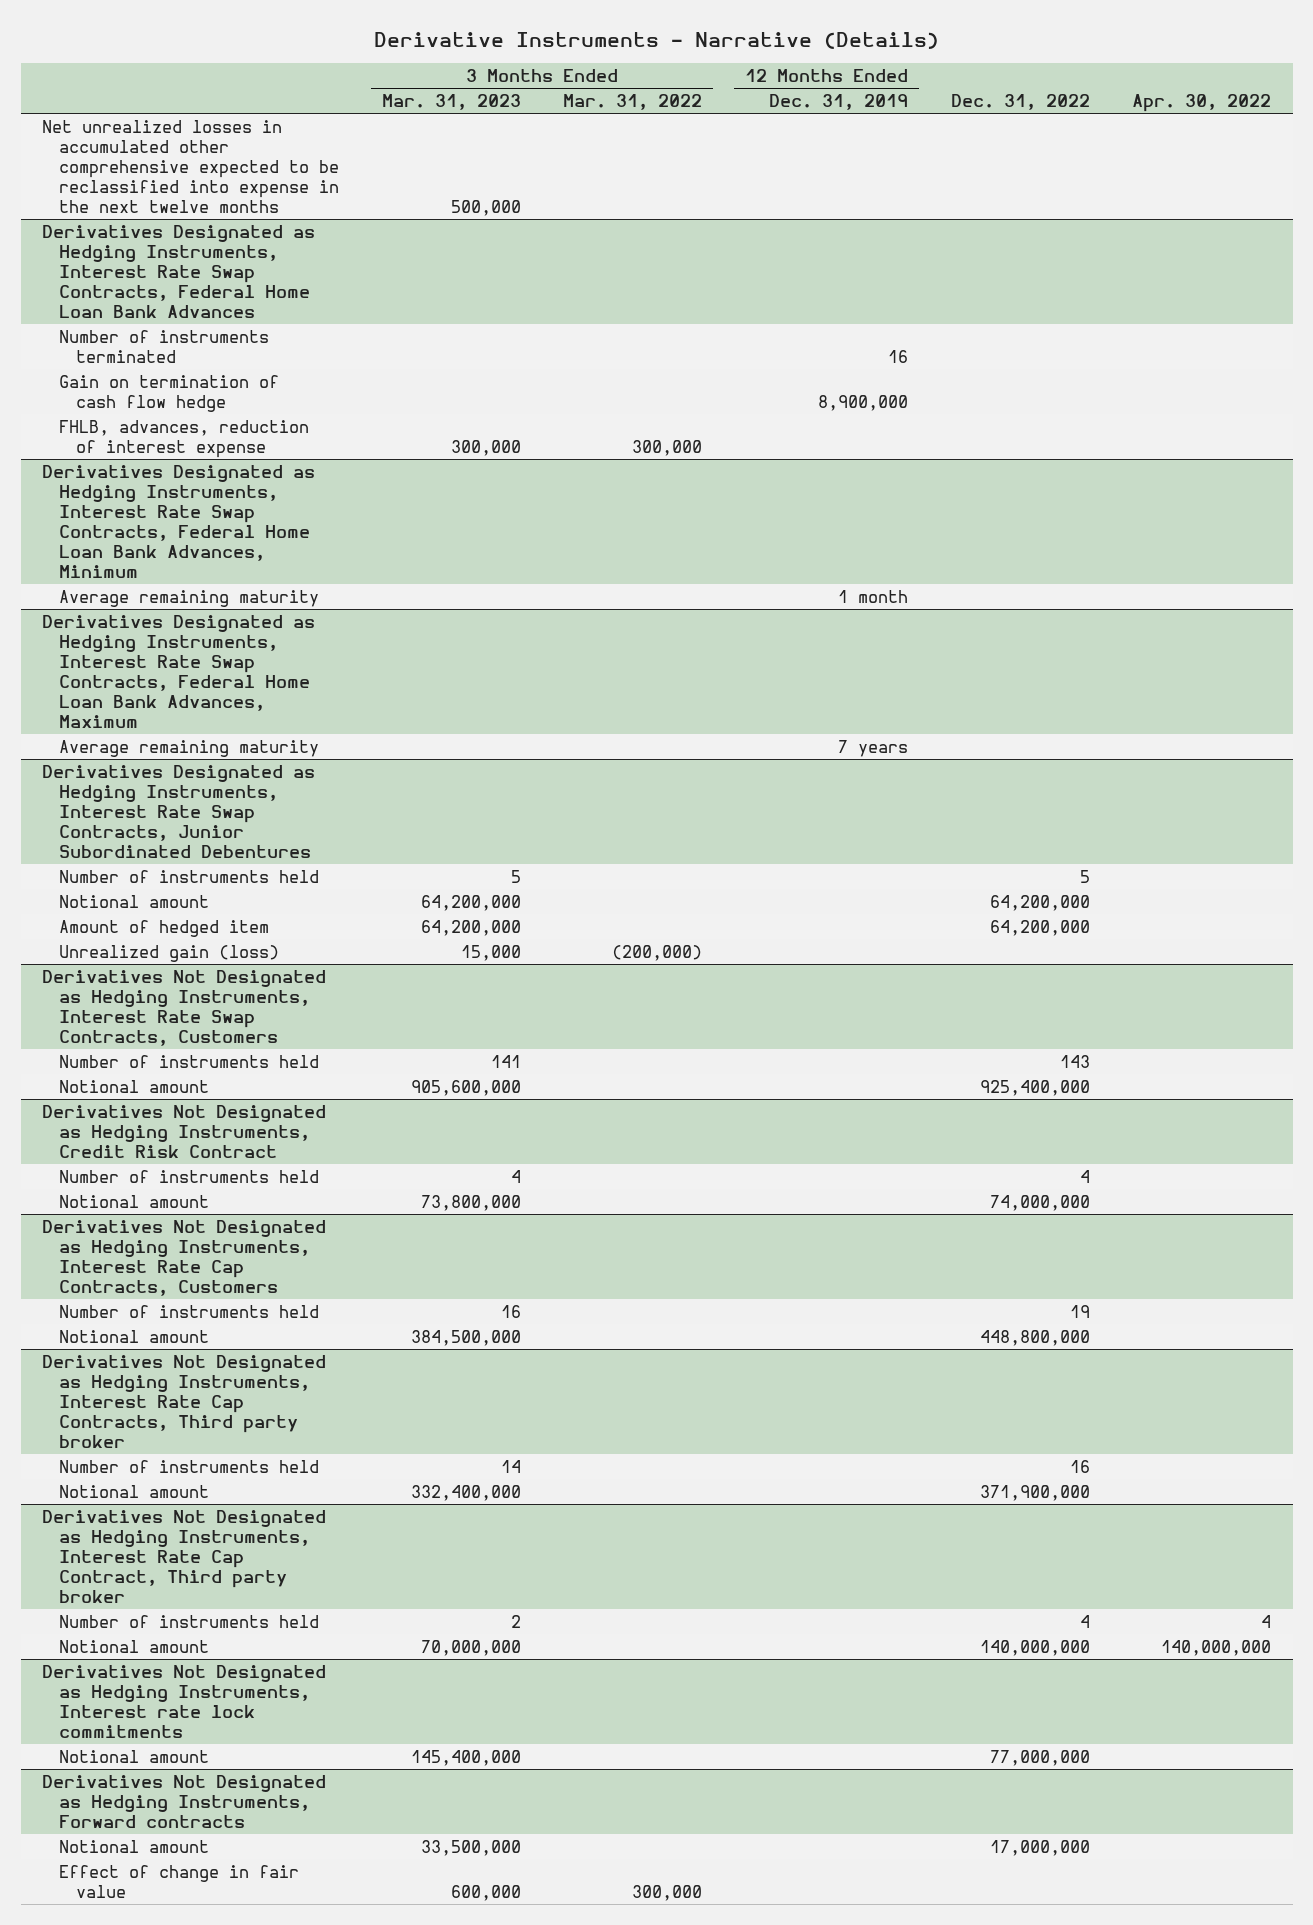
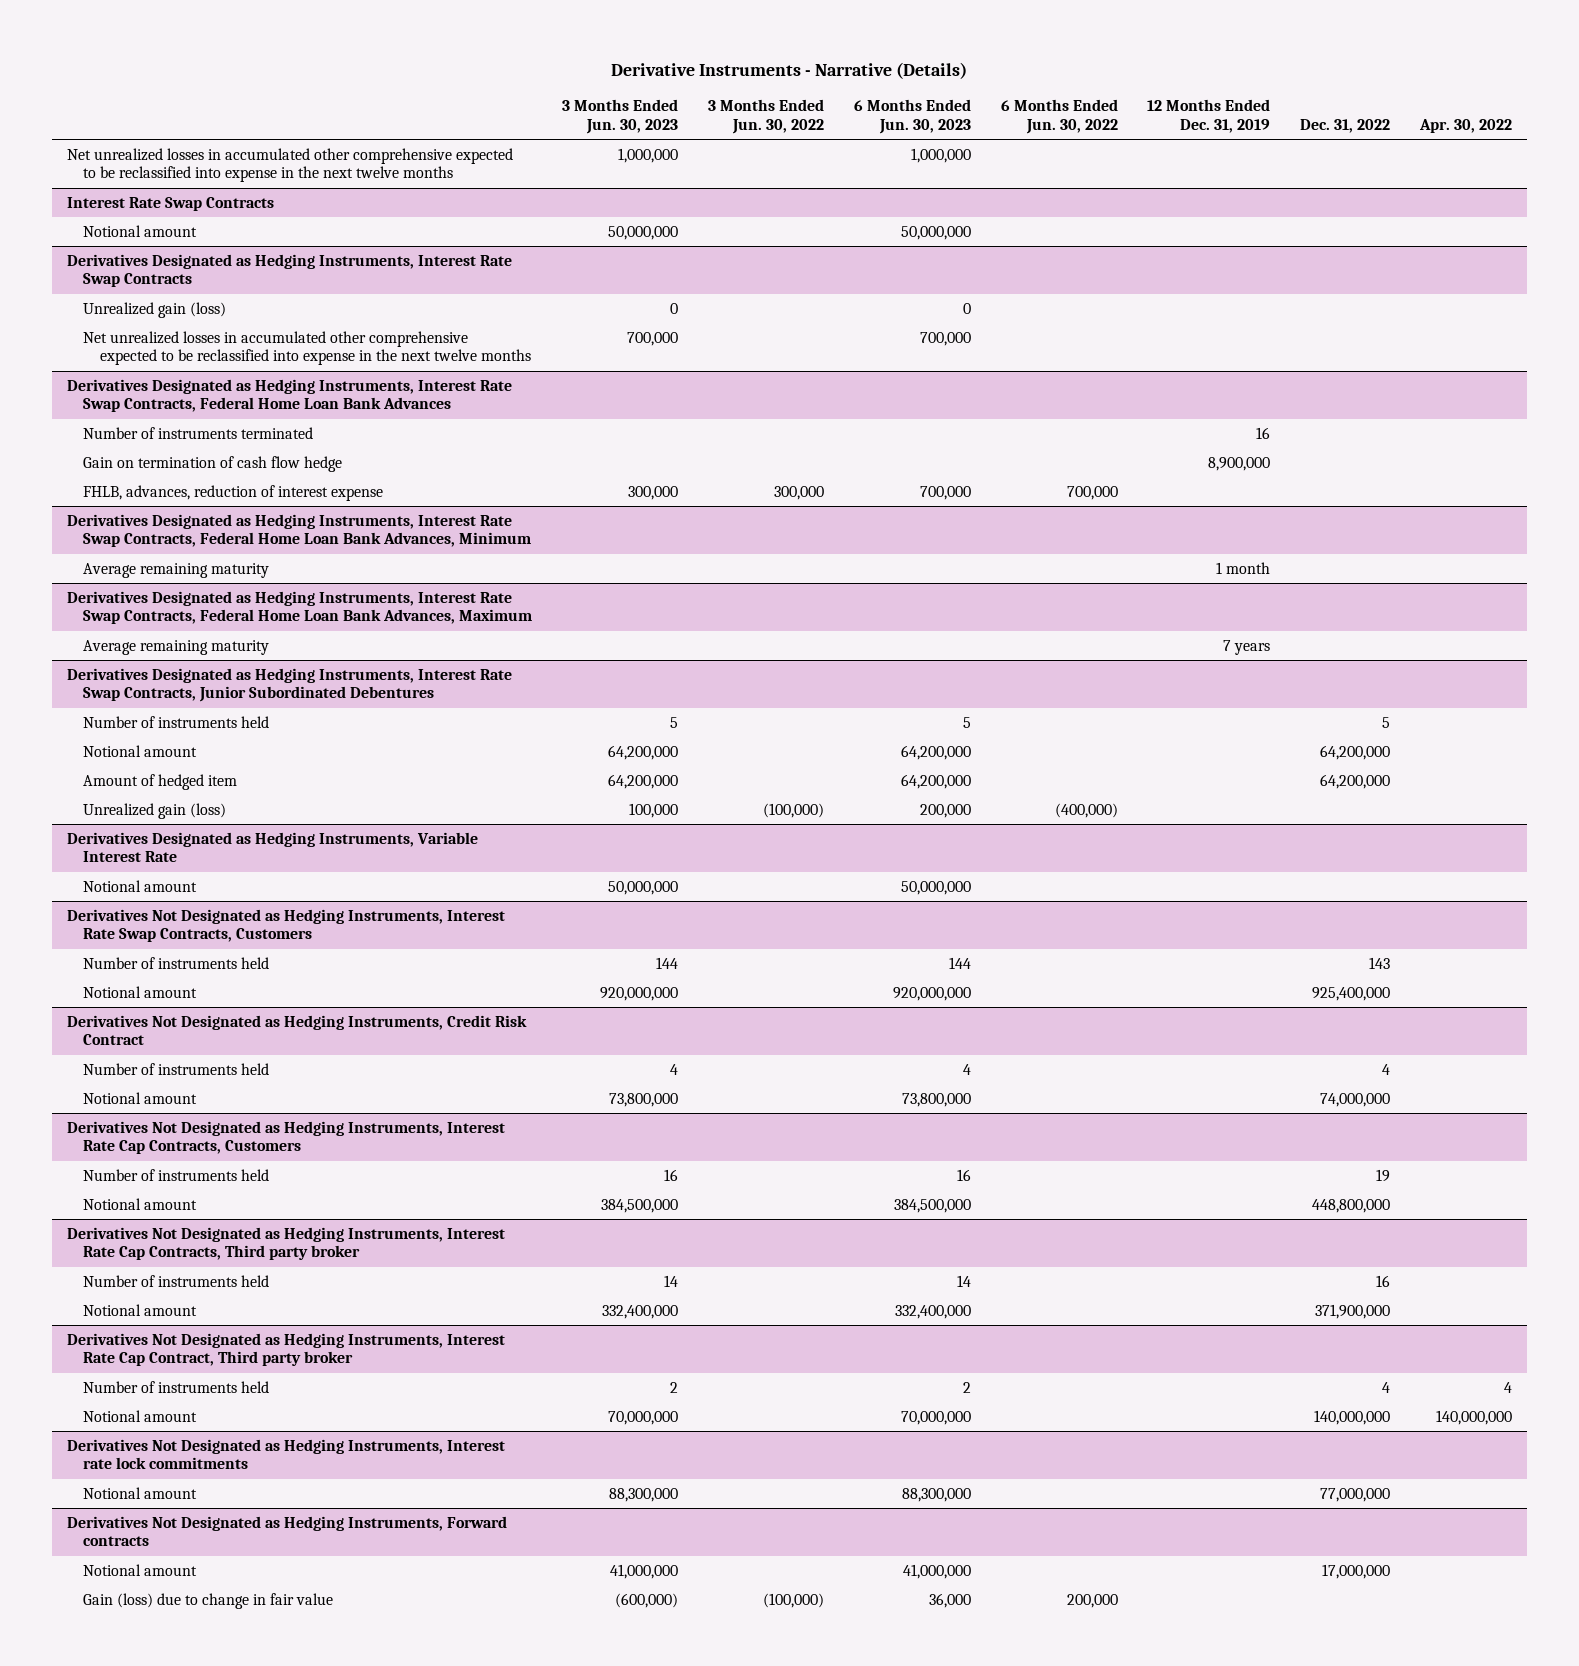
- | 3 Months Ended Mar. 31, 2023 | 3 Months Ended Mar. 31, 2022 | 12 Months Ended Dec. 31, 2019 | Dec. 31, 2022 | Apr. 30, 2022
+ | 3 Months Ended Jun. 30, 2023 | 3 Months Ended Jun. 30, 2022 | 6 Months Ended Jun. 30, 2023 | 6 Months Ended Jun. 30, 2022 | 12 Months Ended Dec. 31, 2019 | Dec. 31, 2022 | Apr. 30, 2022
+ Interest Rate Swap Contracts
+ Notional amount | 50,000,000 | | 50,000,000 | | | |
+ Derivatives Designated as Hedging Instruments, Interest Rate Swap Contracts
+ Unrealized gain (loss) | 0 | | 0 | | | |
+ Net unrealized losses in accumulated other comprehensive expected to be reclassified into expense in the next twelve months | 700,000 | | 700,000 | | | |
+ Derivatives Designated as Hedging Instruments, Variable Interest Rate
+ Notional amount | 50,000,000 | | 50,000,000 | | | |
@ Derivatives Not Designated as Hedging Instruments, Forward contracts
- Effect of change in fair value | 600,000 | 300,000 | | |
+ Gain (loss) due to change in fair value | (600,000) | (100,000) | 36,000 | 200,000 | | |

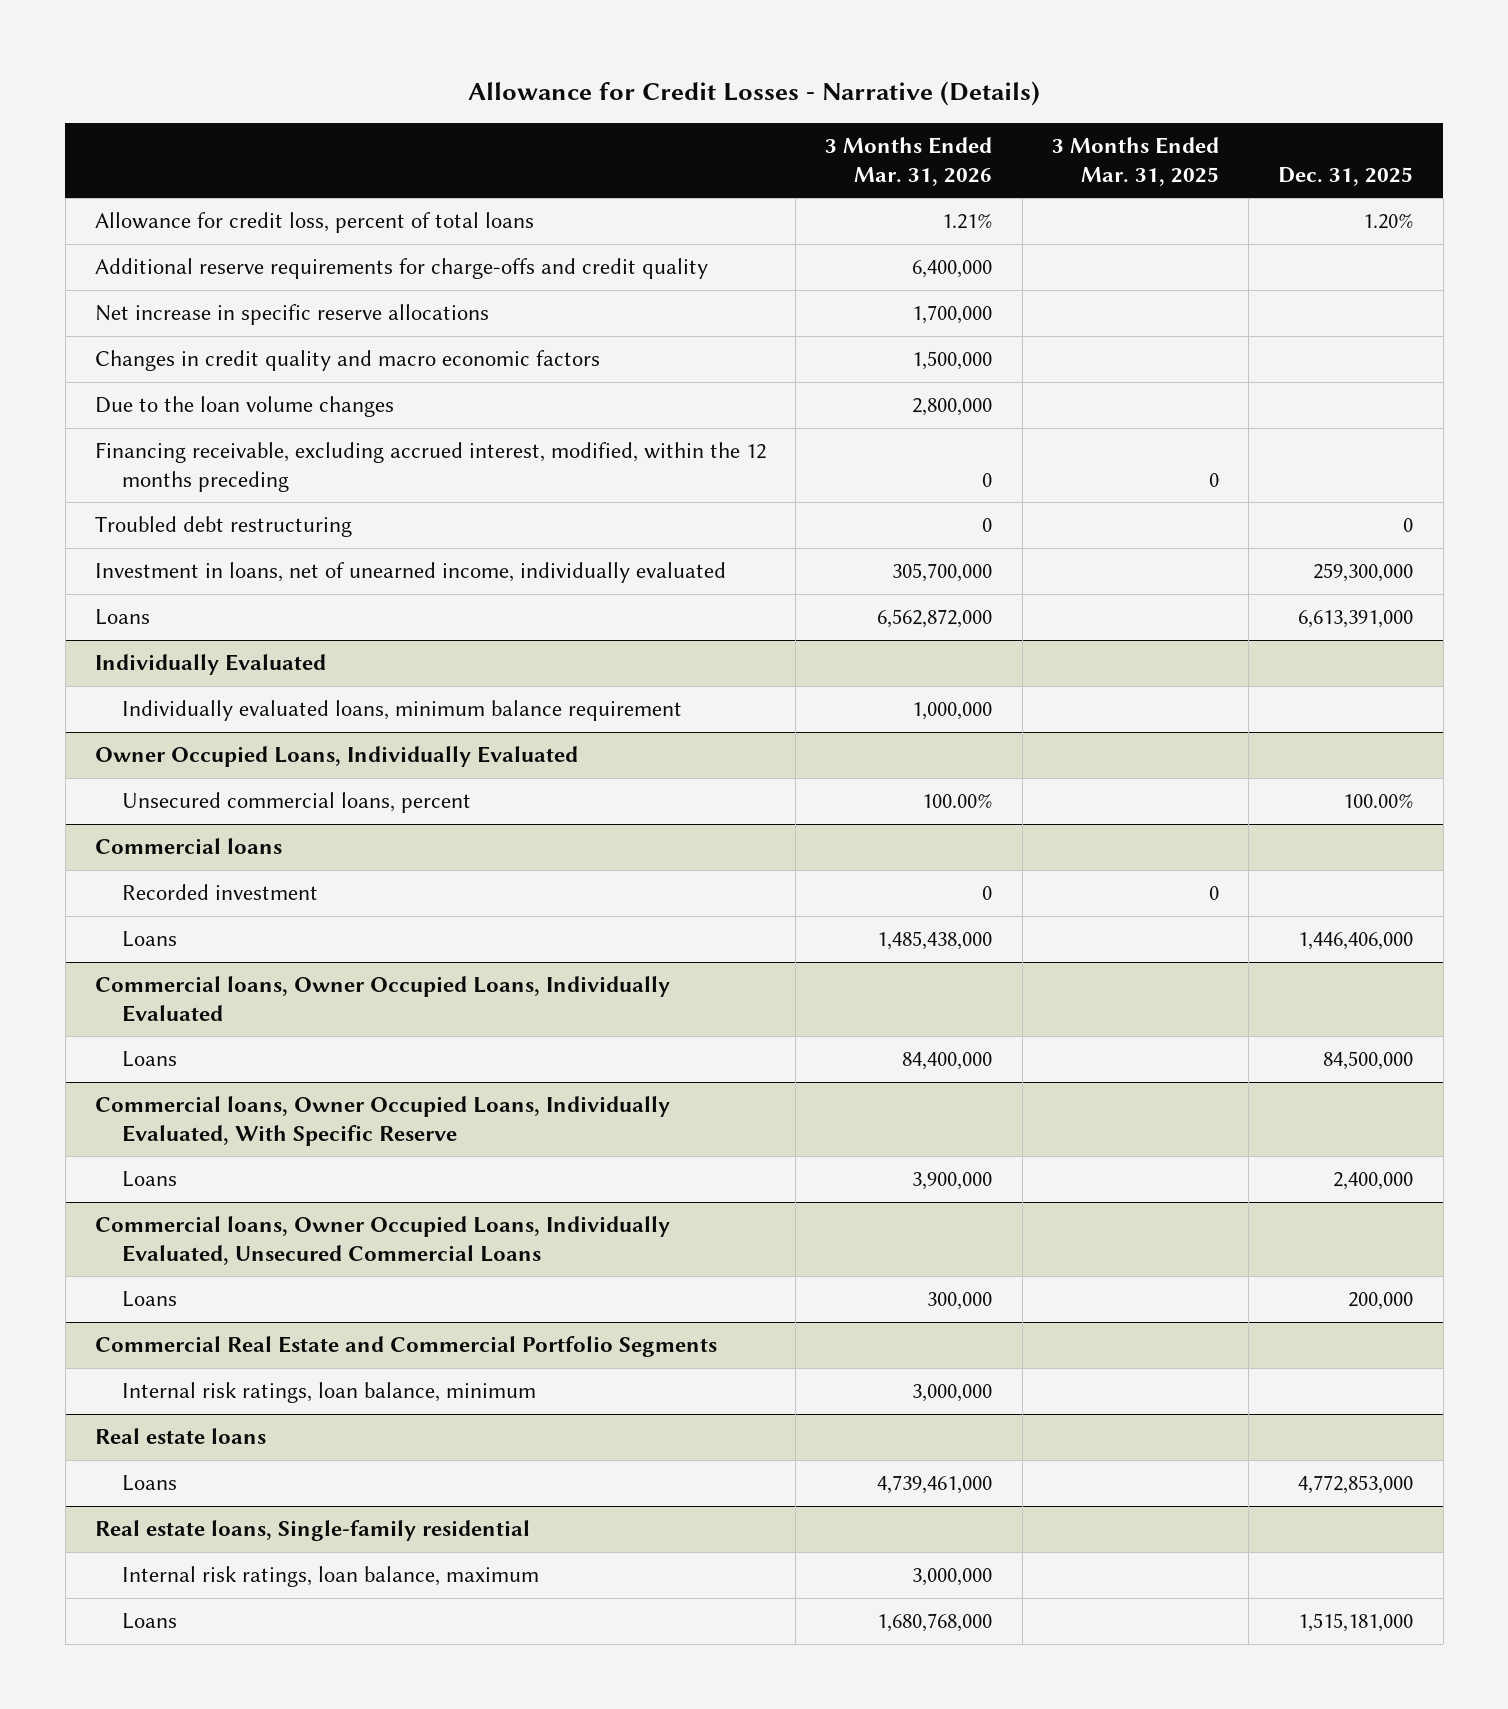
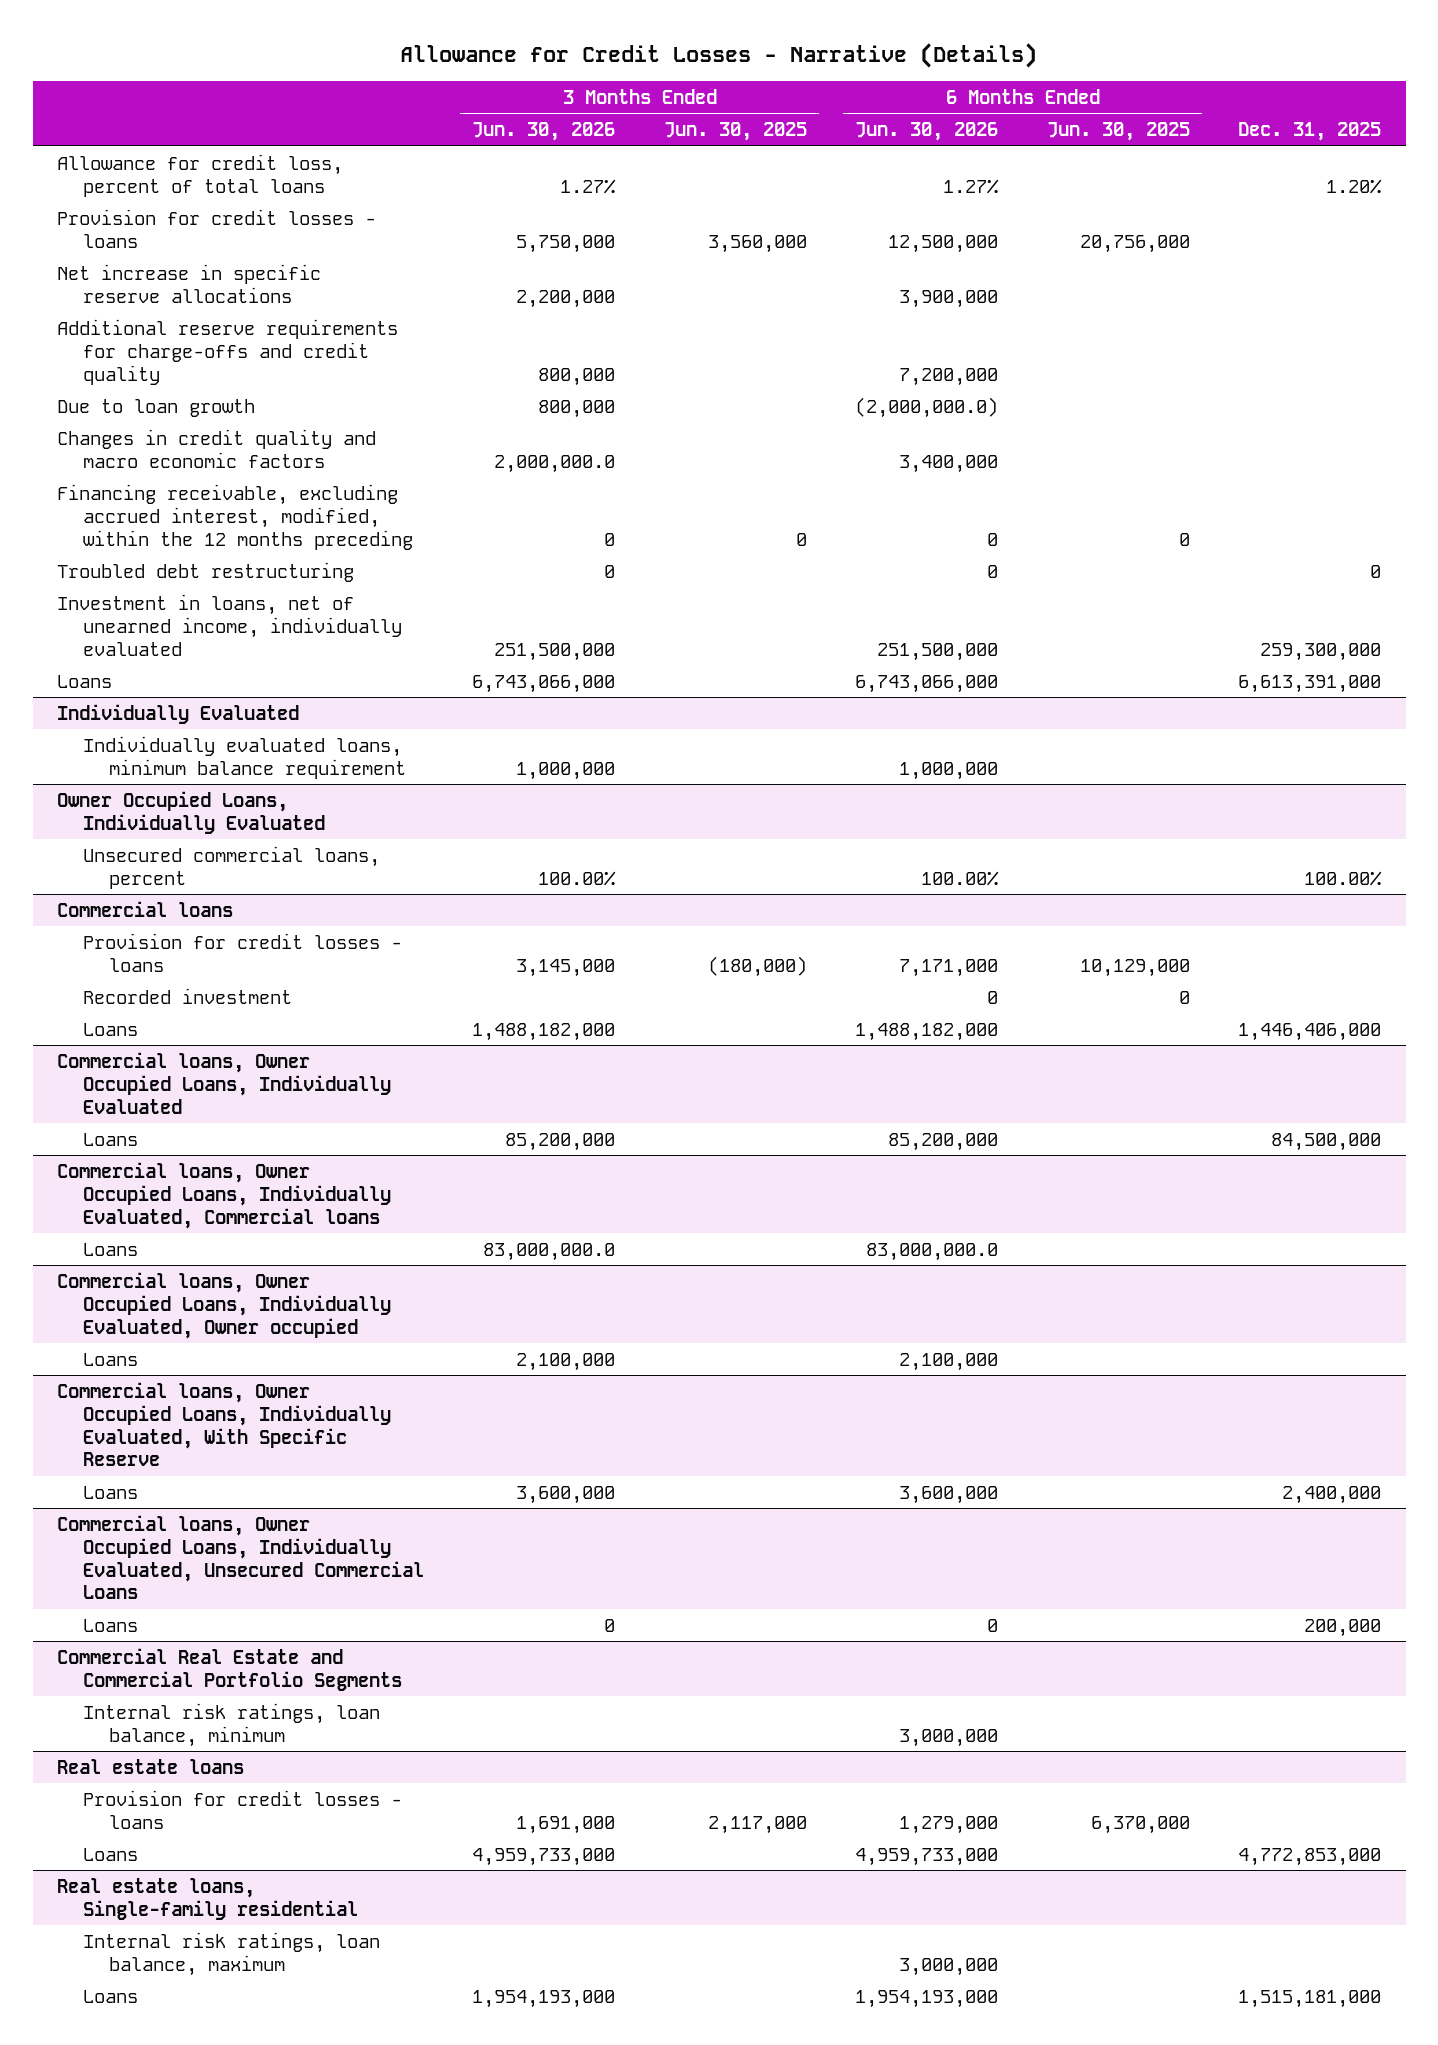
- | 3 Months Ended Mar. 31, 2026 | 3 Months Ended Mar. 31, 2025 | Dec. 31, 2025
+ | 3 Months Ended Jun. 30, 2026 | 3 Months Ended Jun. 30, 2025 | 6 Months Ended Jun. 30, 2026 | 6 Months Ended Jun. 30, 2025 | Dec. 31, 2025
+ Provision for credit losses - loans | 5,750,000 | 3,560,000 | 12,500,000 | 20,756,000 |
moved down: Additional reserve requirements for charge-offs and credit quality | 800,000 | | 7,200,000 | |
+ Due to loan growth | 800,000 | | (2,000,000.0) | |
- Due to the loan volume changes | 2,800,000 | |
@ Commercial loans
+ Provision for credit losses - loans | 3,145,000 | (180,000) | 7,171,000 | 10,129,000 |
+ Commercial loans, Owner Occupied Loans, Individually Evaluated, Commercial loans
+ Loans | 83,000,000.0 | | 83,000,000.0 | |
+ Commercial loans, Owner Occupied Loans, Individually Evaluated, Owner occupied
+ Loans | 2,100,000 | | 2,100,000 | |
@ Real estate loans
+ Provision for credit losses - loans | 1,691,000 | 2,117,000 | 1,279,000 | 6,370,000 |

